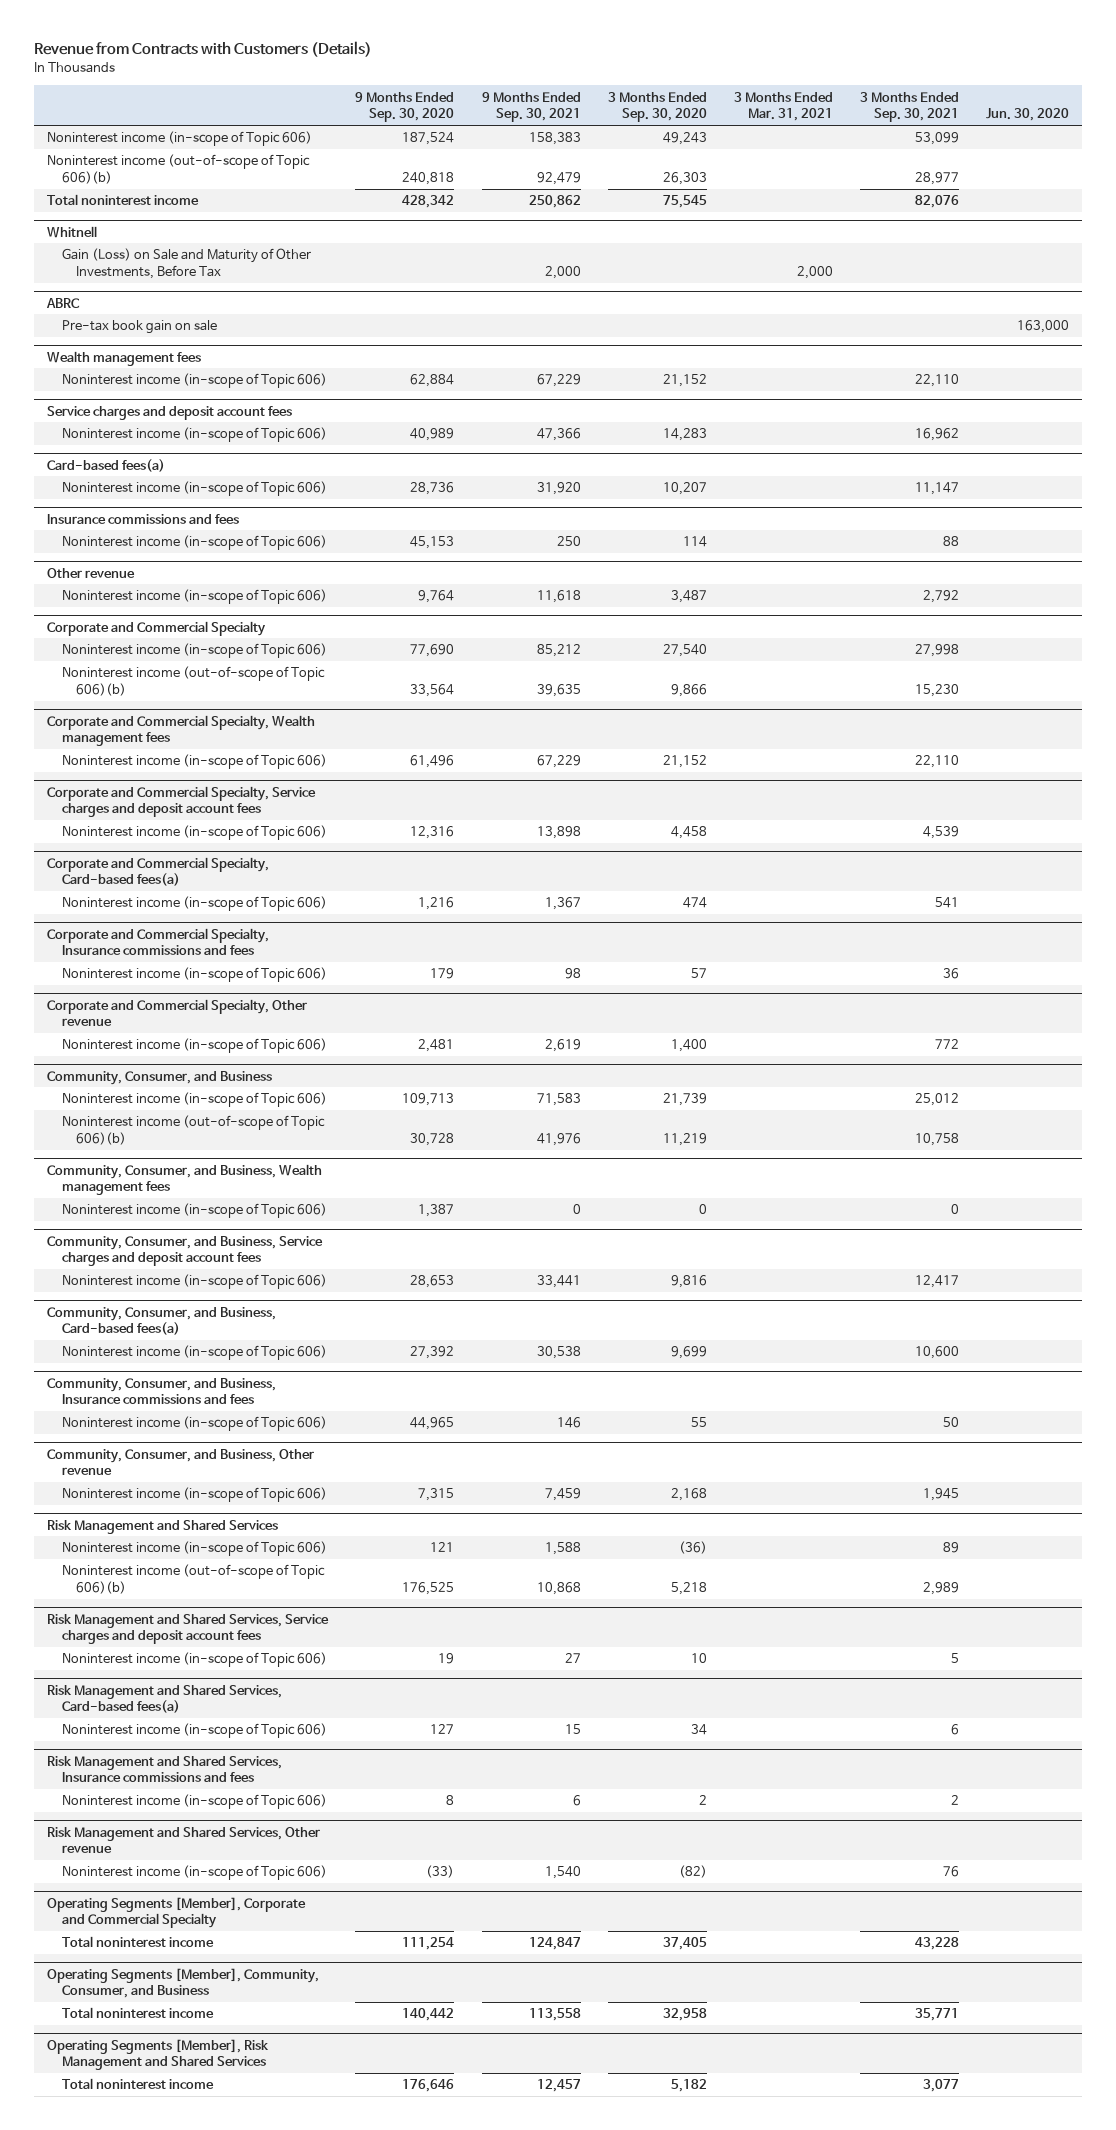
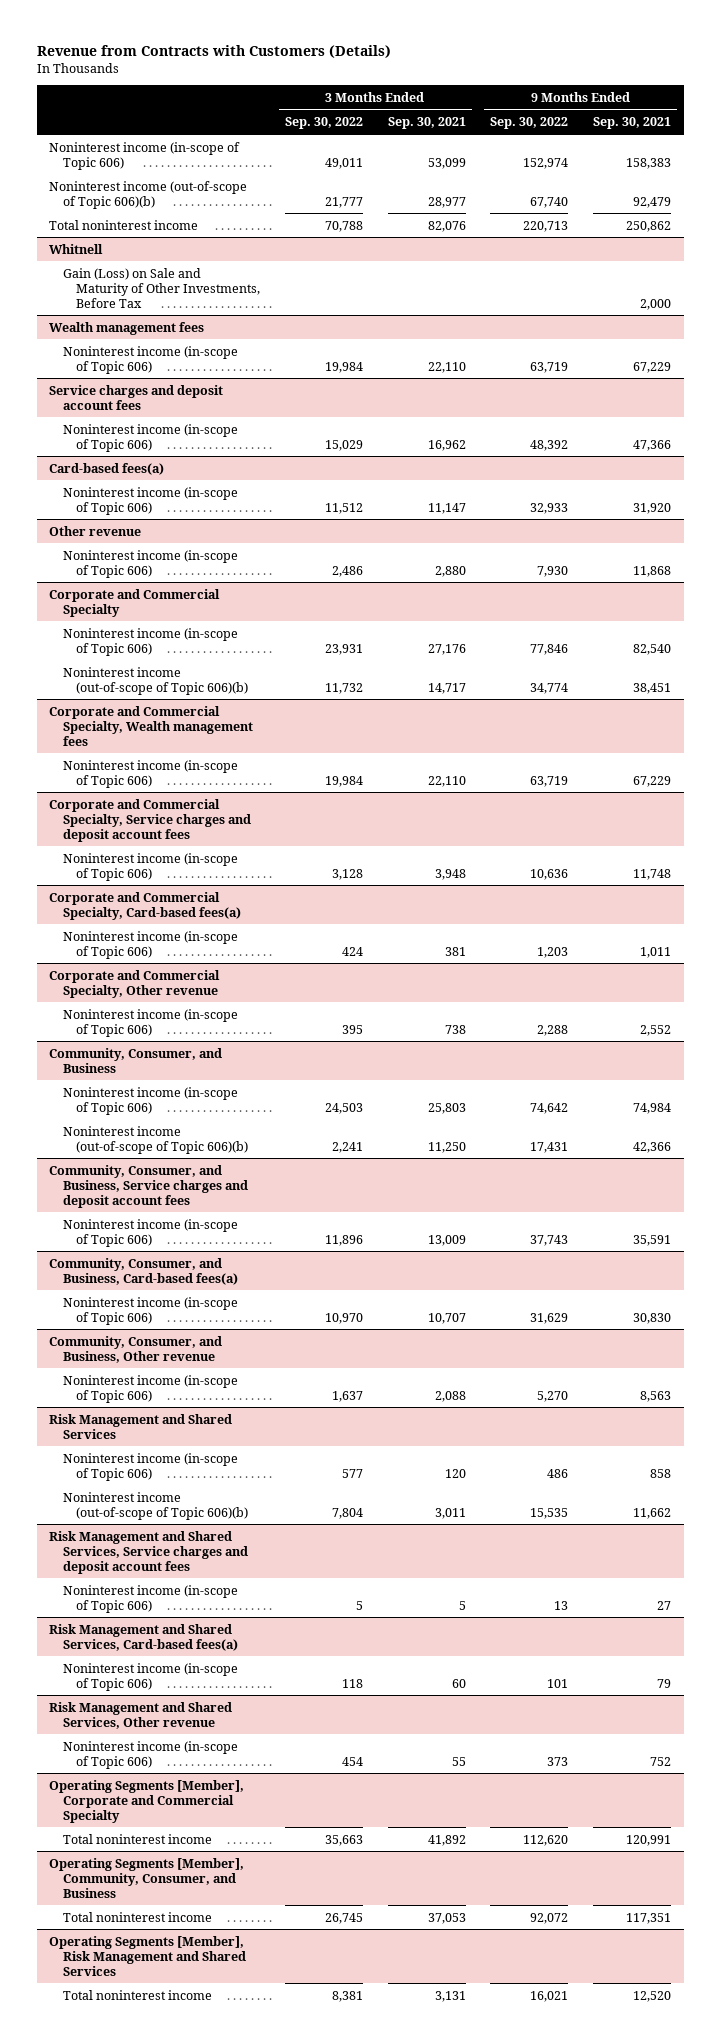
- | 9 Months Ended Sep. 30, 2020 | 9 Months Ended Sep. 30, 2021 | 3 Months Ended Sep. 30, 2020 | 3 Months Ended Mar. 31, 2021 | 3 Months Ended Sep. 30, 2021 | Jun. 30, 2020
+ | 3 Months Ended Sep. 30, 2022 | 3 Months Ended Sep. 30, 2021 | 9 Months Ended Sep. 30, 2022 | 9 Months Ended Sep. 30, 2021
- ABRC
- Pre-tax book gain on sale | | | | | | 163,000
- Insurance commissions and fees
- Noninterest income (in-scope of Topic 606) | 45,153 | 250 | 114 | | 88 |
@ Other revenue
- Noninterest income (in-scope of Topic 606) | 9,764 | 11,618 | 3,487 | | 2,792 |
+ Noninterest income (in-scope of Topic 606) | 2,486 | 2,880 | 7,930 | 11,868
@ Corporate and Commercial Specialty
- Noninterest income (in-scope of Topic 606) | 77,690 | 85,212 | 27,540 | | 27,998 |
- Noninterest income (out-of-scope of Topic 606)(b) | 33,564 | 39,635 | 9,866 | | 15,230 |
+ Noninterest income (in-scope of Topic 606) | 23,931 | 27,176 | 77,846 | 82,540
+ Noninterest income (out-of-scope of Topic 606)(b) | 11,732 | 14,717 | 34,774 | 38,451
@ Corporate and Commercial Specialty, Service charges and deposit account fees
- Noninterest income (in-scope of Topic 606) | 12,316 | 13,898 | 4,458 | | 4,539 |
+ Noninterest income (in-scope of Topic 606) | 3,128 | 3,948 | 10,636 | 11,748
@ Corporate and Commercial Specialty, Card-based fees(a)
- Noninterest income (in-scope of Topic 606) | 1,216 | 1,367 | 474 | | 541 |
- Corporate and Commercial Specialty, Insurance commissions and fees
- Noninterest income (in-scope of Topic 606) | 179 | 98 | 57 | | 36 |
@ Corporate and Commercial Specialty, Card-based fees(a)
+ Noninterest income (in-scope of Topic 606) | 424 | 381 | 1,203 | 1,011
@ Corporate and Commercial Specialty, Other revenue
- Noninterest income (in-scope of Topic 606) | 2,481 | 2,619 | 1,400 | | 772 |
+ Noninterest income (in-scope of Topic 606) | 395 | 738 | 2,288 | 2,552
@ Community, Consumer, and Business
- Noninterest income (in-scope of Topic 606) | 109,713 | 71,583 | 21,739 | | 25,012 |
- Noninterest income (out-of-scope of Topic 606)(b) | 30,728 | 41,976 | 11,219 | | 10,758 |
- Community, Consumer, and Business, Wealth management fees
- Noninterest income (in-scope of Topic 606) | 1,387 | 0 | 0 | | 0 |
@ Community, Consumer, and Business
+ Noninterest income (in-scope of Topic 606) | 24,503 | 25,803 | 74,642 | 74,984
+ Noninterest income (out-of-scope of Topic 606)(b) | 2,241 | 11,250 | 17,431 | 42,366
@ Community, Consumer, and Business, Service charges and deposit account fees
- Noninterest income (in-scope of Topic 606) | 28,653 | 33,441 | 9,816 | | 12,417 |
+ Noninterest income (in-scope of Topic 606) | 11,896 | 13,009 | 37,743 | 35,591
@ Community, Consumer, and Business, Card-based fees(a)
- Noninterest income (in-scope of Topic 606) | 27,392 | 30,538 | 9,699 | | 10,600 |
- Community, Consumer, and Business, Insurance commissions and fees
- Noninterest income (in-scope of Topic 606) | 44,965 | 146 | 55 | | 50 |
@ Community, Consumer, and Business, Card-based fees(a)
+ Noninterest income (in-scope of Topic 606) | 10,970 | 10,707 | 31,629 | 30,830
@ Community, Consumer, and Business, Other revenue
- Noninterest income (in-scope of Topic 606) | 7,315 | 7,459 | 2,168 | | 1,945 |
+ Noninterest income (in-scope of Topic 606) | 1,637 | 2,088 | 5,270 | 8,563
@ Risk Management and Shared Services
- Noninterest income (in-scope of Topic 606) | 121 | 1,588 | (36) | | 89 |
- Noninterest income (out-of-scope of Topic 606)(b) | 176,525 | 10,868 | 5,218 | | 2,989 |
+ Noninterest income (in-scope of Topic 606) | 577 | 120 | 486 | 858
+ Noninterest income (out-of-scope of Topic 606)(b) | 7,804 | 3,011 | 15,535 | 11,662
@ Risk Management and Shared Services, Card-based fees(a)
- Noninterest income (in-scope of Topic 606) | 127 | 15 | 34 | | 6 |
- Risk Management and Shared Services, Insurance commissions and fees
- Noninterest income (in-scope of Topic 606) | 8 | 6 | 2 | | 2 |
@ Risk Management and Shared Services, Card-based fees(a)
+ Noninterest income (in-scope of Topic 606) | 118 | 60 | 101 | 79
@ Risk Management and Shared Services, Other revenue
- Noninterest income (in-scope of Topic 606) | (33) | 1,540 | (82) | | 76 |
+ Noninterest income (in-scope of Topic 606) | 454 | 55 | 373 | 752
@ Operating Segments [Member], Corporate and Commercial Specialty
- Total noninterest income | 111,254 | 124,847 | 37,405 | | 43,228 |
+ Total noninterest income | 35,663 | 41,892 | 112,620 | 120,991
@ Operating Segments [Member], Community, Consumer, and Business
- Total noninterest income | 140,442 | 113,558 | 32,958 | | 35,771 |
+ Total noninterest income | 26,745 | 37,053 | 92,072 | 117,351
@ Operating Segments [Member], Risk Management and Shared Services
- Total noninterest income | 176,646 | 12,457 | 5,182 | | 3,077 |
+ Total noninterest income | 8,381 | 3,131 | 16,021 | 12,520

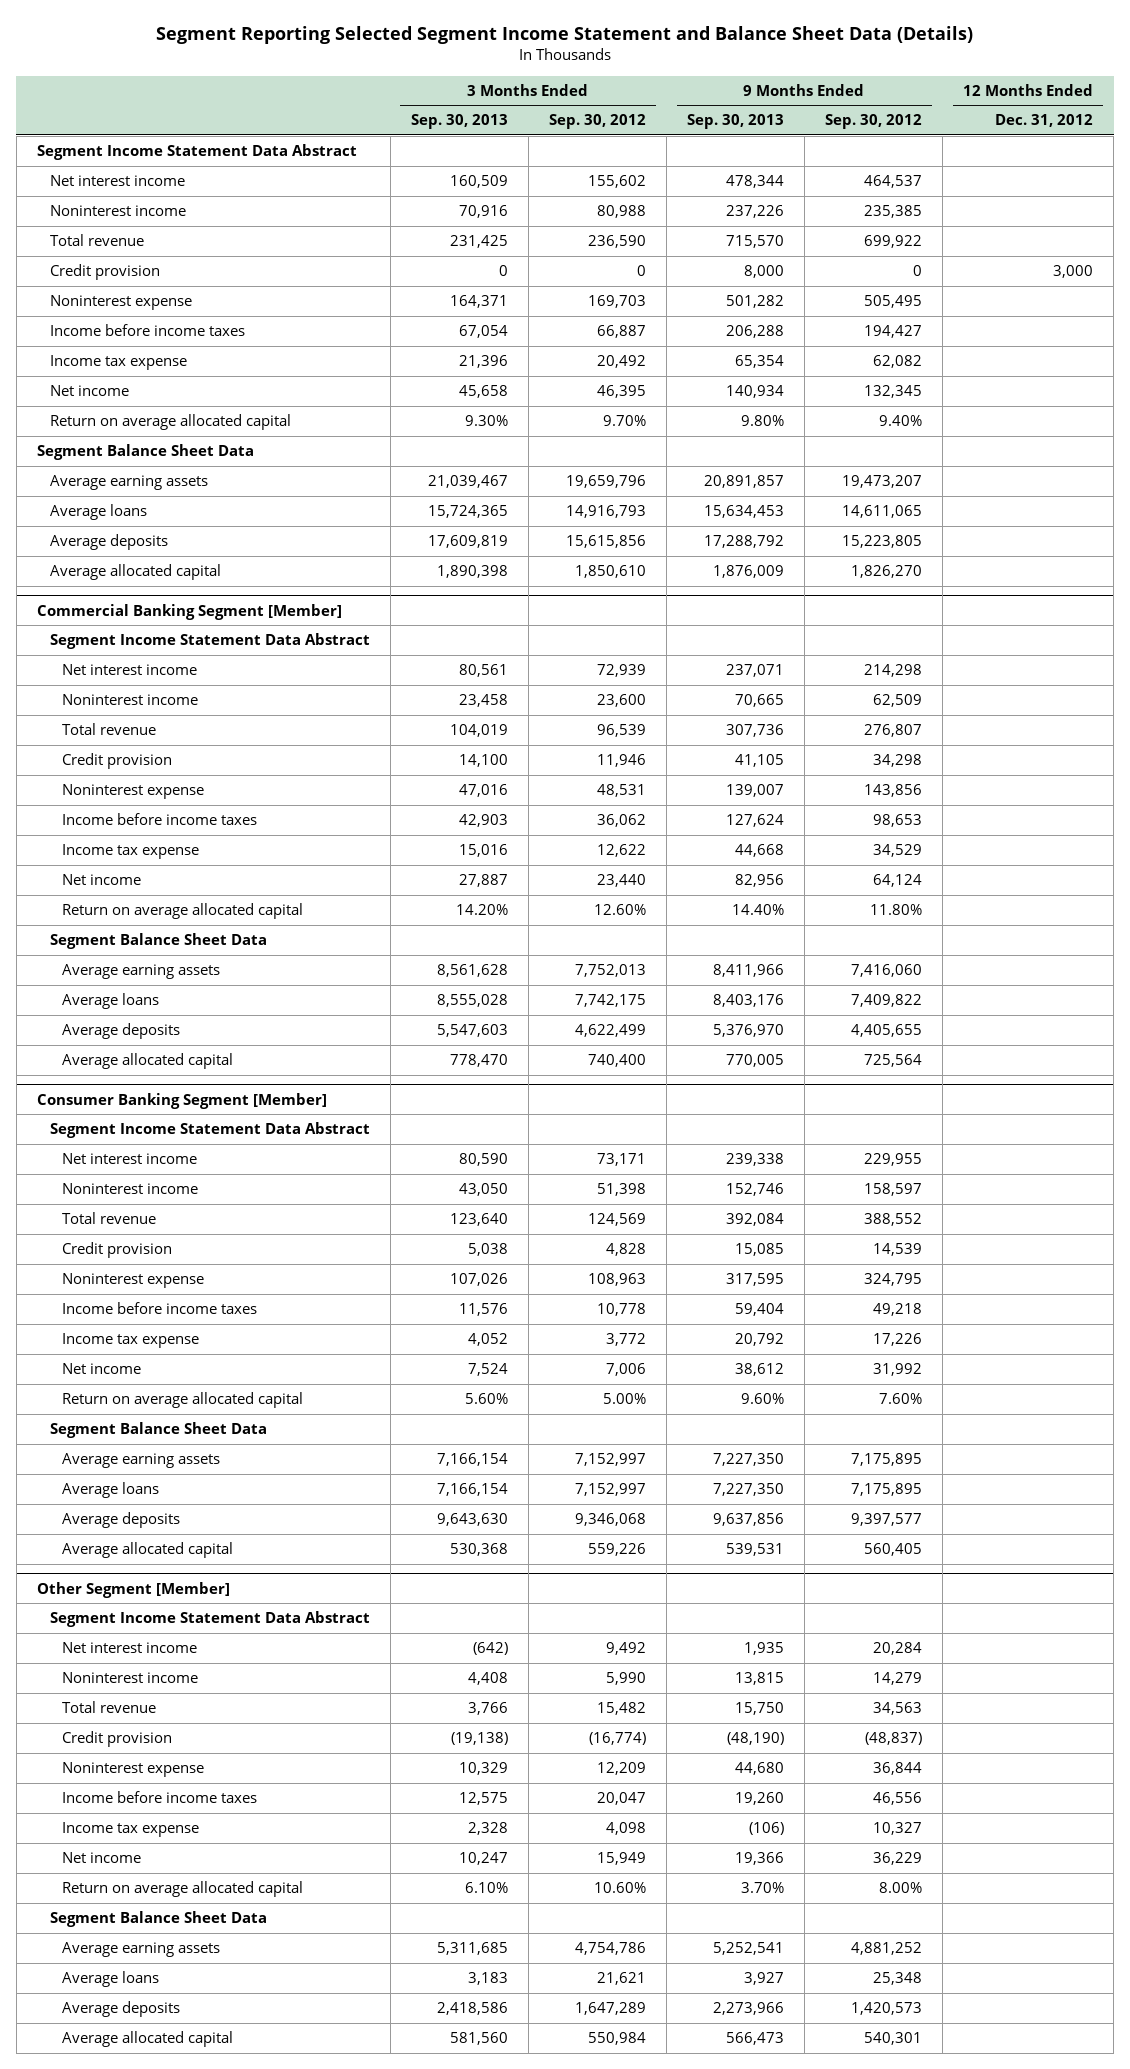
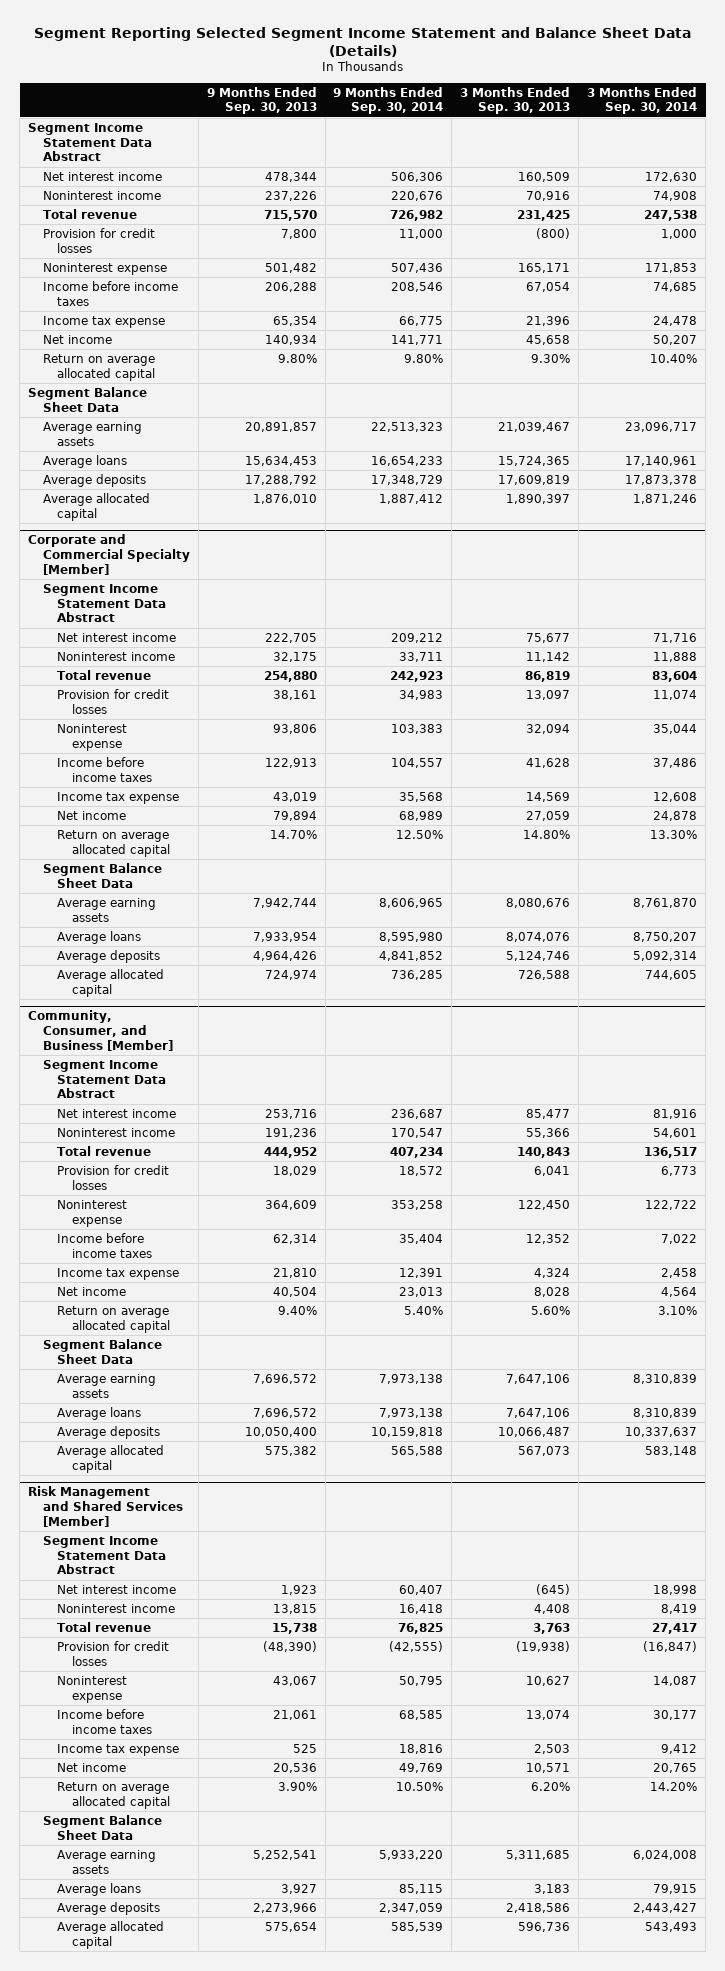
- | 3 Months Ended Sep. 30, 2013 | 3 Months Ended Sep. 30, 2012 | 9 Months Ended Sep. 30, 2013 | 9 Months Ended Sep. 30, 2012 | 12 Months Ended Dec. 31, 2012
+ | 9 Months Ended Sep. 30, 2013 | 9 Months Ended Sep. 30, 2014 | 3 Months Ended Sep. 30, 2013 | 3 Months Ended Sep. 30, 2014
- Credit provision | 0 | 0 | 8,000 | 0 | 3,000
- Noninterest expense | 164,371 | 169,703 | 501,282 | 505,495 |
+ Provision for credit losses | 7,800 | 11,000 | (800) | 1,000
+ Noninterest expense | 501,482 | 507,436 | 165,171 | 171,853
- Average allocated capital | 1,890,398 | 1,850,610 | 1,876,009 | 1,826,270 |
- Commercial Banking Segment [Member]
+ Average allocated capital | 1,876,010 | 1,887,412 | 1,890,397 | 1,871,246
+ Corporate and Commercial Specialty [Member]
- Net interest income | 80,561 | 72,939 | 237,071 | 214,298 |
- Noninterest income | 23,458 | 23,600 | 70,665 | 62,509 |
- Total revenue | 104,019 | 96,539 | 307,736 | 276,807 |
- Credit provision | 14,100 | 11,946 | 41,105 | 34,298 |
- Noninterest expense | 47,016 | 48,531 | 139,007 | 143,856 |
- Income before income taxes | 42,903 | 36,062 | 127,624 | 98,653 |
- Income tax expense | 15,016 | 12,622 | 44,668 | 34,529 |
- Net income | 27,887 | 23,440 | 82,956 | 64,124 |
- Return on average allocated capital | 14.20% | 12.60% | 14.40% | 11.80% |
+ Net interest income | 222,705 | 209,212 | 75,677 | 71,716
+ Noninterest income | 32,175 | 33,711 | 11,142 | 11,888
+ Total revenue | 254,880 | 242,923 | 86,819 | 83,604
+ Provision for credit losses | 38,161 | 34,983 | 13,097 | 11,074
+ Noninterest expense | 93,806 | 103,383 | 32,094 | 35,044
+ Income before income taxes | 122,913 | 104,557 | 41,628 | 37,486
+ Income tax expense | 43,019 | 35,568 | 14,569 | 12,608
+ Net income | 79,894 | 68,989 | 27,059 | 24,878
+ Return on average allocated capital | 14.70% | 12.50% | 14.80% | 13.30%
- Average earning assets | 8,561,628 | 7,752,013 | 8,411,966 | 7,416,060 |
- Average loans | 8,555,028 | 7,742,175 | 8,403,176 | 7,409,822 |
- Average deposits | 5,547,603 | 4,622,499 | 5,376,970 | 4,405,655 |
- Average allocated capital | 778,470 | 740,400 | 770,005 | 725,564 |
- Consumer Banking Segment [Member]
+ Average earning assets | 7,942,744 | 8,606,965 | 8,080,676 | 8,761,870
+ Average loans | 7,933,954 | 8,595,980 | 8,074,076 | 8,750,207
+ Average deposits | 4,964,426 | 4,841,852 | 5,124,746 | 5,092,314
+ Average allocated capital | 724,974 | 736,285 | 726,588 | 744,605
+ Community, Consumer, and Business [Member]
- Net interest income | 80,590 | 73,171 | 239,338 | 229,955 |
- Noninterest income | 43,050 | 51,398 | 152,746 | 158,597 |
- Total revenue | 123,640 | 124,569 | 392,084 | 388,552 |
- Credit provision | 5,038 | 4,828 | 15,085 | 14,539 |
- Noninterest expense | 107,026 | 108,963 | 317,595 | 324,795 |
- Income before income taxes | 11,576 | 10,778 | 59,404 | 49,218 |
- Income tax expense | 4,052 | 3,772 | 20,792 | 17,226 |
- Net income | 7,524 | 7,006 | 38,612 | 31,992 |
- Return on average allocated capital | 5.60% | 5.00% | 9.60% | 7.60% |
+ Net interest income | 253,716 | 236,687 | 85,477 | 81,916
+ Noninterest income | 191,236 | 170,547 | 55,366 | 54,601
+ Total revenue | 444,952 | 407,234 | 140,843 | 136,517
+ Provision for credit losses | 18,029 | 18,572 | 6,041 | 6,773
+ Noninterest expense | 364,609 | 353,258 | 122,450 | 122,722
+ Income before income taxes | 62,314 | 35,404 | 12,352 | 7,022
+ Income tax expense | 21,810 | 12,391 | 4,324 | 2,458
+ Net income | 40,504 | 23,013 | 8,028 | 4,564
+ Return on average allocated capital | 9.40% | 5.40% | 5.60% | 3.10%
- Average earning assets | 7,166,154 | 7,152,997 | 7,227,350 | 7,175,895 |
- Average loans | 7,166,154 | 7,152,997 | 7,227,350 | 7,175,895 |
- Average deposits | 9,643,630 | 9,346,068 | 9,637,856 | 9,397,577 |
- Average allocated capital | 530,368 | 559,226 | 539,531 | 560,405 |
- Other Segment [Member]
+ Average earning assets | 7,696,572 | 7,973,138 | 7,647,106 | 8,310,839
+ Average loans | 7,696,572 | 7,973,138 | 7,647,106 | 8,310,839
+ Average deposits | 10,050,400 | 10,159,818 | 10,066,487 | 10,337,637
+ Average allocated capital | 575,382 | 565,588 | 567,073 | 583,148
+ Risk Management and Shared Services [Member]
- Net interest income | (642) | 9,492 | 1,935 | 20,284 |
+ Net interest income | 1,923 | 60,407 | (645) | 18,998
- Total revenue | 3,766 | 15,482 | 15,750 | 34,563 |
- Credit provision | (19,138) | (16,774) | (48,190) | (48,837) |
- Noninterest expense | 10,329 | 12,209 | 44,680 | 36,844 |
- Income before income taxes | 12,575 | 20,047 | 19,260 | 46,556 |
- Income tax expense | 2,328 | 4,098 | (106) | 10,327 |
- Net income | 10,247 | 15,949 | 19,366 | 36,229 |
- Return on average allocated capital | 6.10% | 10.60% | 3.70% | 8.00% |
+ Total revenue | 15,738 | 76,825 | 3,763 | 27,417
+ Provision for credit losses | (48,390) | (42,555) | (19,938) | (16,847)
+ Noninterest expense | 43,067 | 50,795 | 10,627 | 14,087
+ Income before income taxes | 21,061 | 68,585 | 13,074 | 30,177
+ Income tax expense | 525 | 18,816 | 2,503 | 9,412
+ Net income | 20,536 | 49,769 | 10,571 | 20,765
+ Return on average allocated capital | 3.90% | 10.50% | 6.20% | 14.20%
- Average allocated capital | 581,560 | 550,984 | 566,473 | 540,301 |
+ Average allocated capital | 575,654 | 585,539 | 596,736 | 543,493

